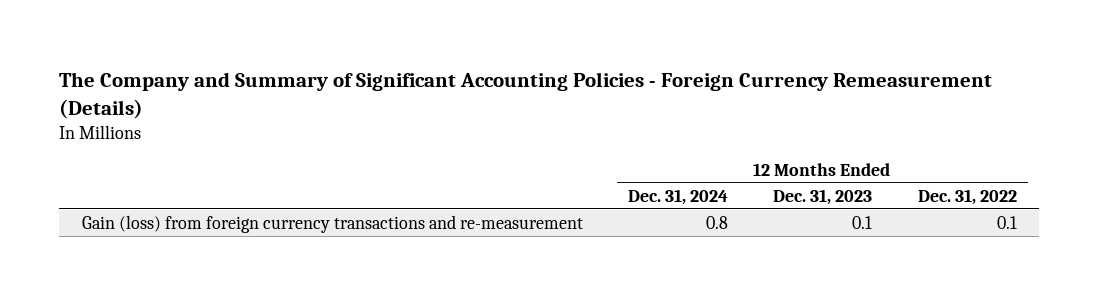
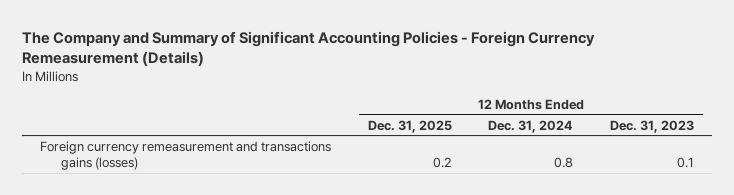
- | 12 Months Ended Dec. 31, 2024 | 12 Months Ended Dec. 31, 2023 | 12 Months Ended Dec. 31, 2022
+ | 12 Months Ended Dec. 31, 2025 | 12 Months Ended Dec. 31, 2024 | 12 Months Ended Dec. 31, 2023
- Gain (loss) from foreign currency transactions and re-measurement | 0.8 | 0.1 | 0.1
+ Foreign currency remeasurement and transactions gains (losses) | 0.2 | 0.8 | 0.1

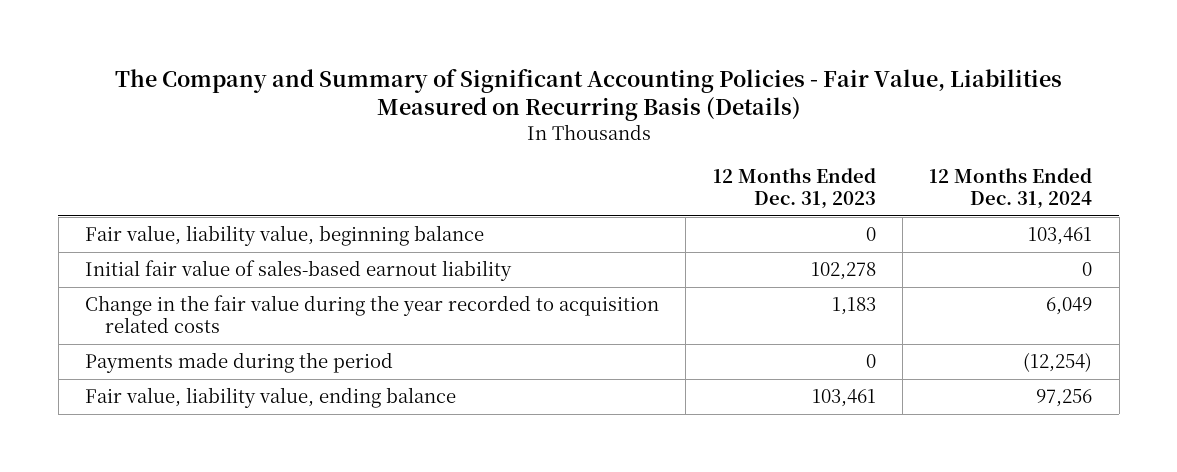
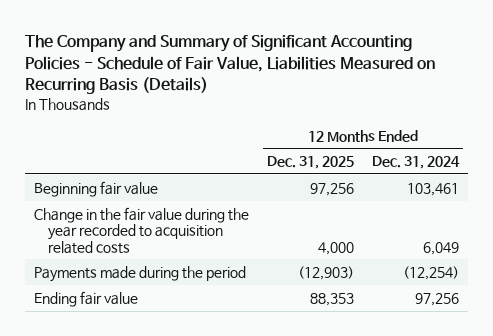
- The Company and Summary of Significant Accounting Policies - Fair Value, Liabilities Measured on Recurring Basis (Details)
+ The Company and Summary of Significant Accounting Policies - Schedule of Fair Value, Liabilities Measured on Recurring Basis (Details)
- | 12 Months Ended Dec. 31, 2023 | 12 Months Ended Dec. 31, 2024
+ | 12 Months Ended Dec. 31, 2025 | 12 Months Ended Dec. 31, 2024
- Fair value, liability value, beginning balance | 0 | 103,461
- Initial fair value of sales-based earnout liability | 102,278 | 0
+ Beginning fair value | 97,256 | 103,461
- Fair value, liability value, ending balance | 103,461 | 97,256
+ Ending fair value | 88,353 | 97,256

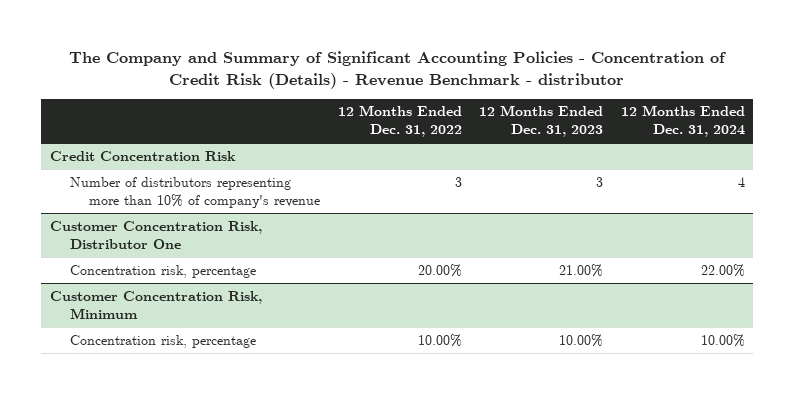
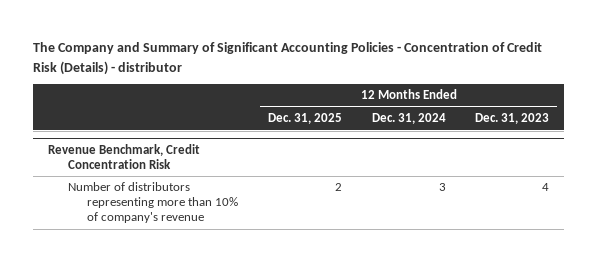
- The Company and Summary of Significant Accounting Policies - Concentration of Credit Risk (Details) - Revenue Benchmark - distributor
+ The Company and Summary of Significant Accounting Policies - Concentration of Credit Risk (Details) - distributor
- | 12 Months Ended Dec. 31, 2022 | 12 Months Ended Dec. 31, 2023 | 12 Months Ended Dec. 31, 2024
+ | 12 Months Ended Dec. 31, 2025 | 12 Months Ended Dec. 31, 2024 | 12 Months Ended Dec. 31, 2023
- Credit Concentration Risk
- Number of distributors representing more than 10% of company's revenue | 3 | 3 | 4
- Customer Concentration Risk, Distributor One
- Concentration risk, percentage | 20.00% | 21.00% | 22.00%
- Customer Concentration Risk, Minimum
- Concentration risk, percentage | 10.00% | 10.00% | 10.00%
+ Revenue Benchmark, Credit Concentration Risk
+ Number of distributors representing more than 10% of company's revenue | 2 | 3 | 4

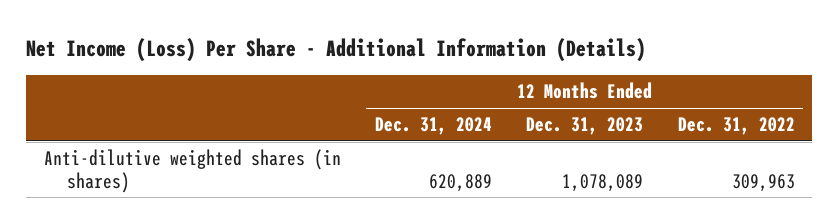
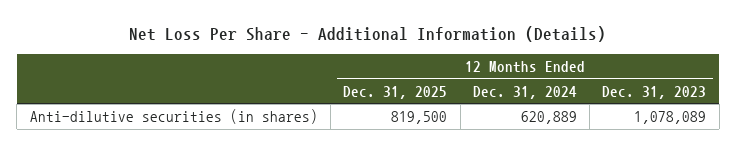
- Net Income (Loss) Per Share - Additional Information (Details)
+ Net Loss Per Share - Additional Information (Details)
- | 12 Months Ended Dec. 31, 2024 | 12 Months Ended Dec. 31, 2023 | 12 Months Ended Dec. 31, 2022
+ | 12 Months Ended Dec. 31, 2025 | 12 Months Ended Dec. 31, 2024 | 12 Months Ended Dec. 31, 2023
- Anti-dilutive weighted shares (in shares) | 620,889 | 1,078,089 | 309,963
+ Anti-dilutive securities (in shares) | 819,500 | 620,889 | 1,078,089

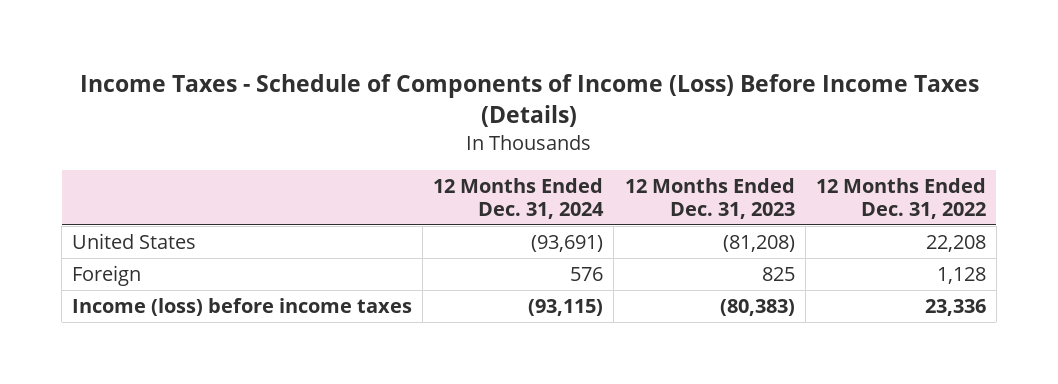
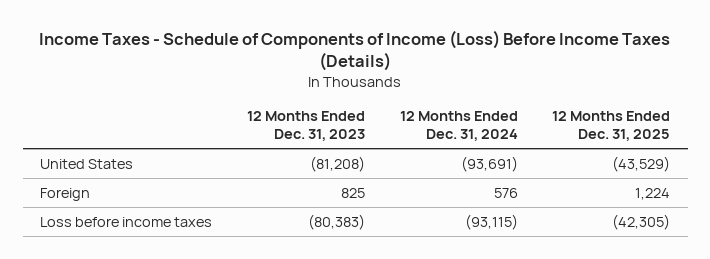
- | 12 Months Ended Dec. 31, 2024 | 12 Months Ended Dec. 31, 2023 | 12 Months Ended Dec. 31, 2022
+ | 12 Months Ended Dec. 31, 2023 | 12 Months Ended Dec. 31, 2024 | 12 Months Ended Dec. 31, 2025
- Income (loss) before income taxes | (93,115) | (80,383) | 23,336
+ Loss before income taxes | (80,383) | (93,115) | (42,305)

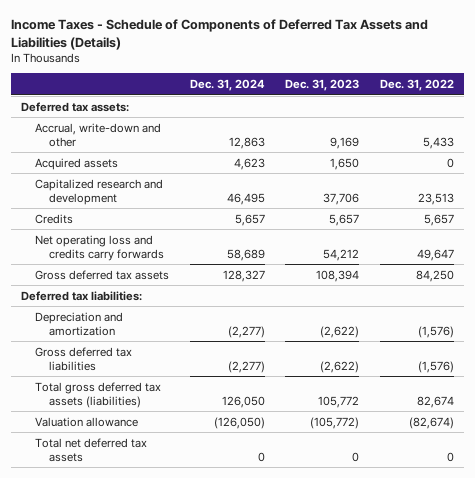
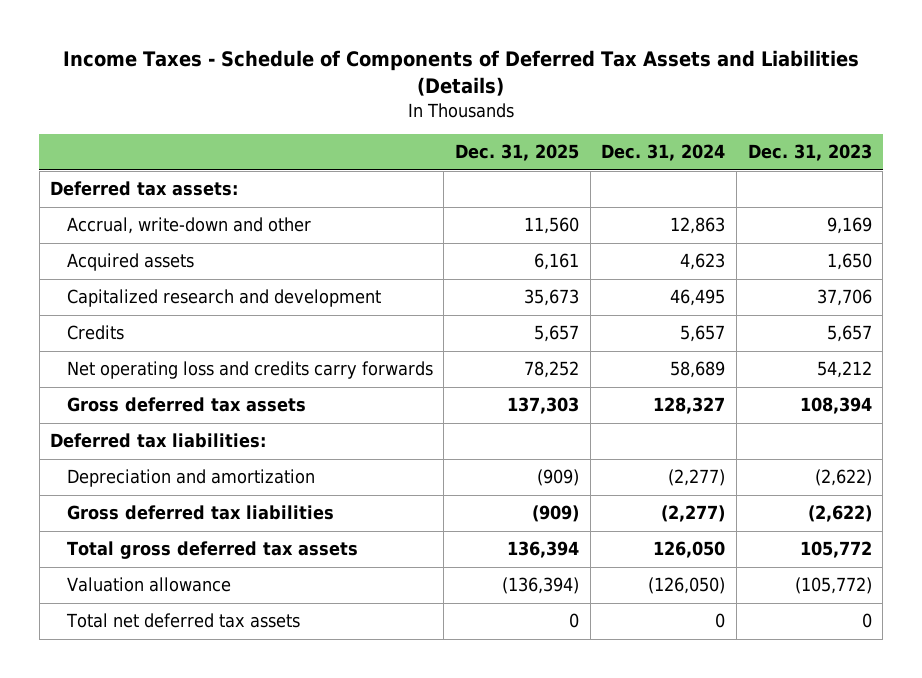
- | Dec. 31, 2024 | Dec. 31, 2023 | Dec. 31, 2022
+ | Dec. 31, 2025 | Dec. 31, 2024 | Dec. 31, 2023
- Total gross deferred tax assets (liabilities) | 126,050 | 105,772 | 82,674
+ Total gross deferred tax assets | 136,394 | 126,050 | 105,772

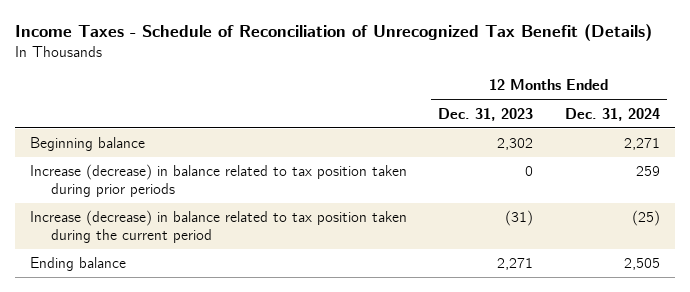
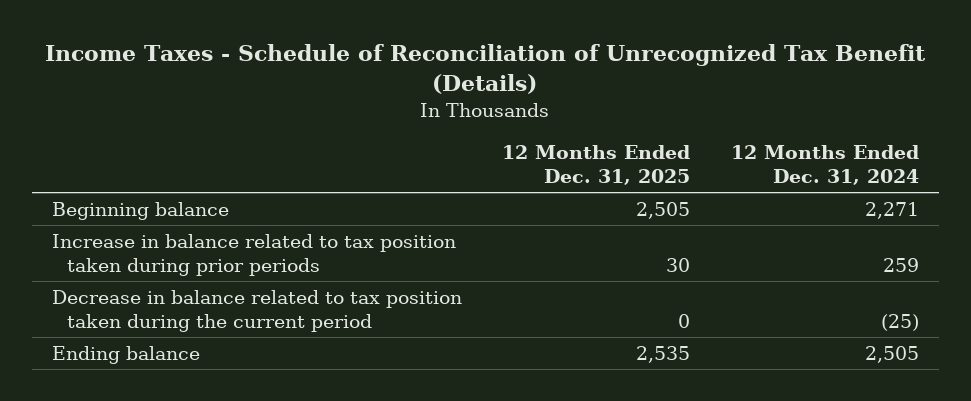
- | 12 Months Ended Dec. 31, 2023 | 12 Months Ended Dec. 31, 2024
+ | 12 Months Ended Dec. 31, 2025 | 12 Months Ended Dec. 31, 2024
- Increase (decrease) in balance related to tax position taken during prior periods | 0 | 259
- Increase (decrease) in balance related to tax position taken during the current period | (31) | (25)
+ Increase in balance related to tax position taken during prior periods | 30 | 259
+ Decrease in balance related to tax position taken during the current period | 0 | (25)

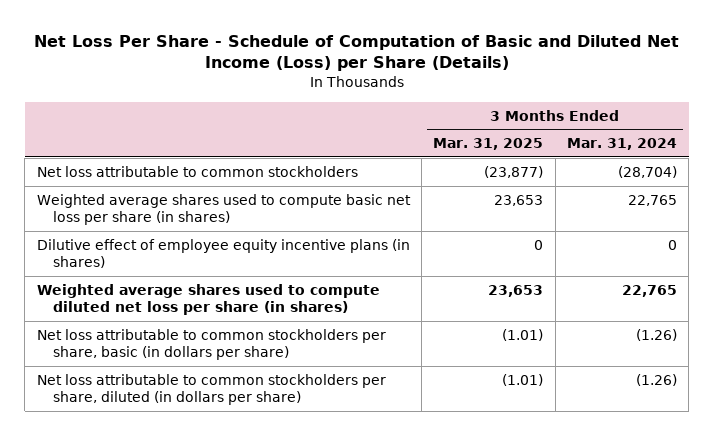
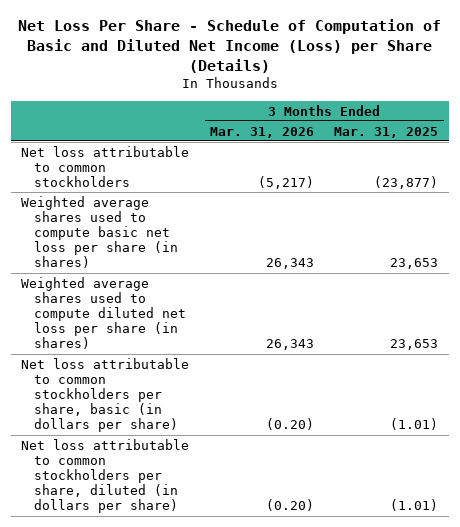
- | 3 Months Ended Mar. 31, 2025 | 3 Months Ended Mar. 31, 2024
+ | 3 Months Ended Mar. 31, 2026 | 3 Months Ended Mar. 31, 2025
- Dilutive effect of employee equity incentive plans (in shares) | 0 | 0

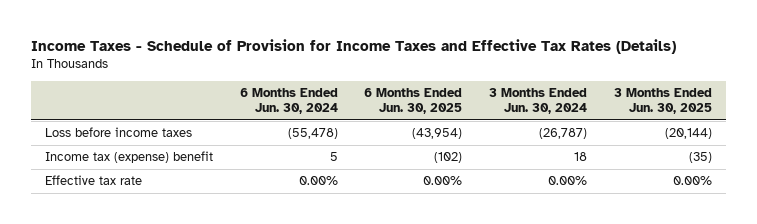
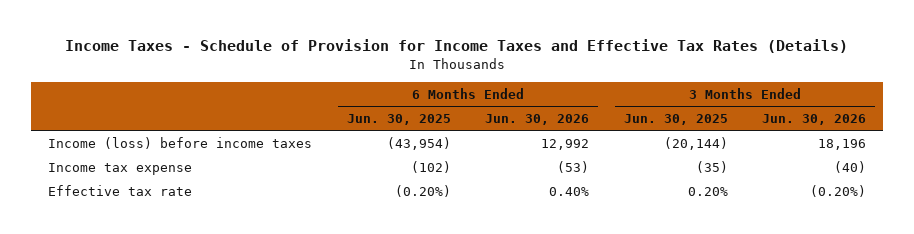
- | 6 Months Ended Jun. 30, 2024 | 6 Months Ended Jun. 30, 2025 | 3 Months Ended Jun. 30, 2024 | 3 Months Ended Jun. 30, 2025
+ | 6 Months Ended Jun. 30, 2025 | 6 Months Ended Jun. 30, 2026 | 3 Months Ended Jun. 30, 2025 | 3 Months Ended Jun. 30, 2026
- Loss before income taxes | (55,478) | (43,954) | (26,787) | (20,144)
- Income tax (expense) benefit | 5 | (102) | 18 | (35)
- Effective tax rate | 0.00% | 0.00% | 0.00% | 0.00%
+ Income (loss) before income taxes | (43,954) | 12,992 | (20,144) | 18,196
+ Income tax expense | (102) | (53) | (35) | (40)
+ Effective tax rate | (0.20%) | 0.40% | 0.20% | (0.20%)

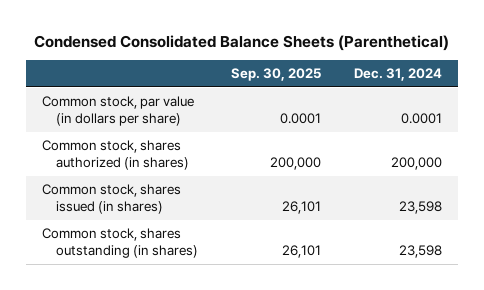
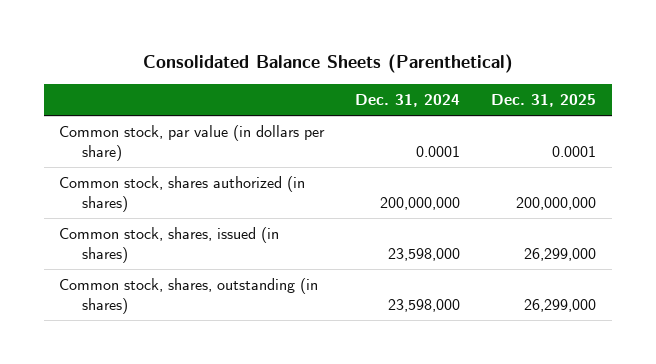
- Condensed Consolidated Balance Sheets (Parenthetical)
+ Consolidated Balance Sheets (Parenthetical)
- | Sep. 30, 2025 | Dec. 31, 2024
+ | Dec. 31, 2024 | Dec. 31, 2025
- Common stock, shares authorized (in shares) | 200,000 | 200,000
- Common stock, shares issued (in shares) | 26,101 | 23,598
- Common stock, shares outstanding (in shares) | 26,101 | 23,598
+ Common stock, shares authorized (in shares) | 200,000,000 | 200,000,000
+ Common stock, shares, issued (in shares) | 23,598,000 | 26,299,000
+ Common stock, shares, outstanding (in shares) | 23,598,000 | 26,299,000

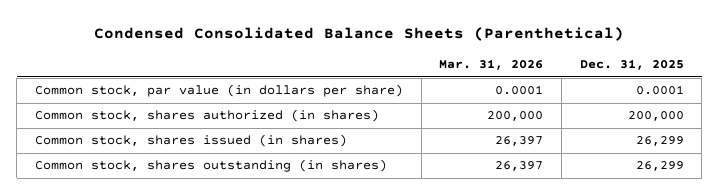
- Consolidated Balance Sheets (Parenthetical)
+ Condensed Consolidated Balance Sheets (Parenthetical)
- | Dec. 31, 2024 | Dec. 31, 2025
+ | Mar. 31, 2026 | Dec. 31, 2025
- Common stock, shares authorized (in shares) | 200,000,000 | 200,000,000
- Common stock, shares, issued (in shares) | 23,598,000 | 26,299,000
- Common stock, shares, outstanding (in shares) | 23,598,000 | 26,299,000
+ Common stock, shares authorized (in shares) | 200,000 | 200,000
+ Common stock, shares issued (in shares) | 26,397 | 26,299
+ Common stock, shares outstanding (in shares) | 26,397 | 26,299

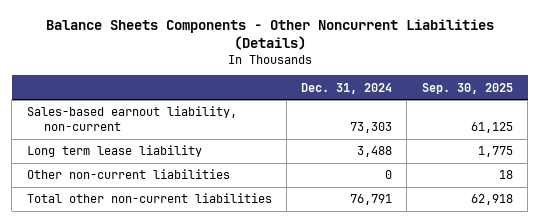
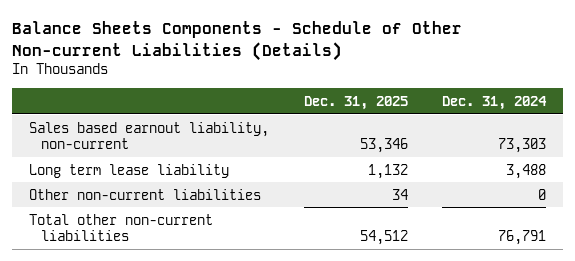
- Balance Sheets Components - Other Noncurrent Liabilities (Details)
+ Balance Sheets Components - Schedule of Other Non-current Liabilities (Details)
- | Dec. 31, 2024 | Sep. 30, 2025
+ | Dec. 31, 2025 | Dec. 31, 2024
- Sales-based earnout liability, non-current | 73,303 | 61,125
+ Sales based earnout liability, non-current | 53,346 | 73,303

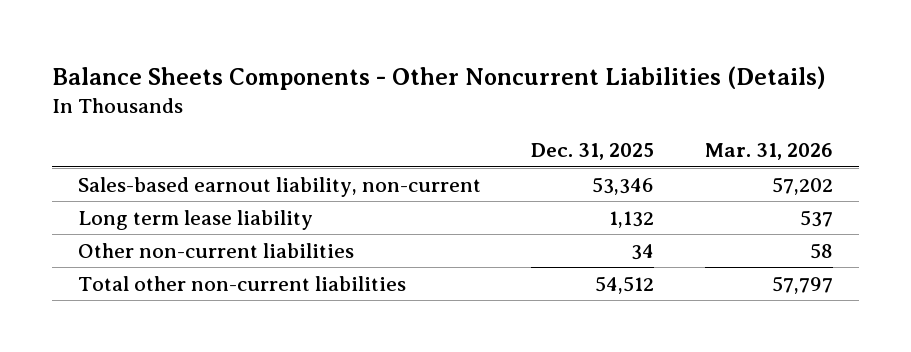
- Balance Sheets Components - Schedule of Other Non-current Liabilities (Details)
+ Balance Sheets Components - Other Noncurrent Liabilities (Details)
- | Dec. 31, 2025 | Dec. 31, 2024
+ | Dec. 31, 2025 | Mar. 31, 2026
- Sales based earnout liability, non-current | 53,346 | 73,303
+ Sales-based earnout liability, non-current | 53,346 | 57,202

